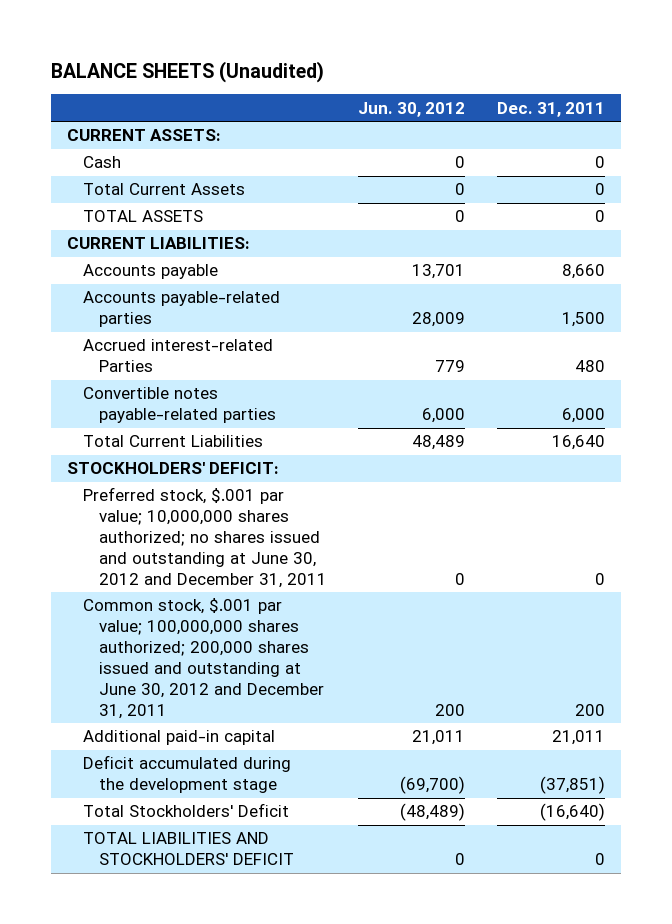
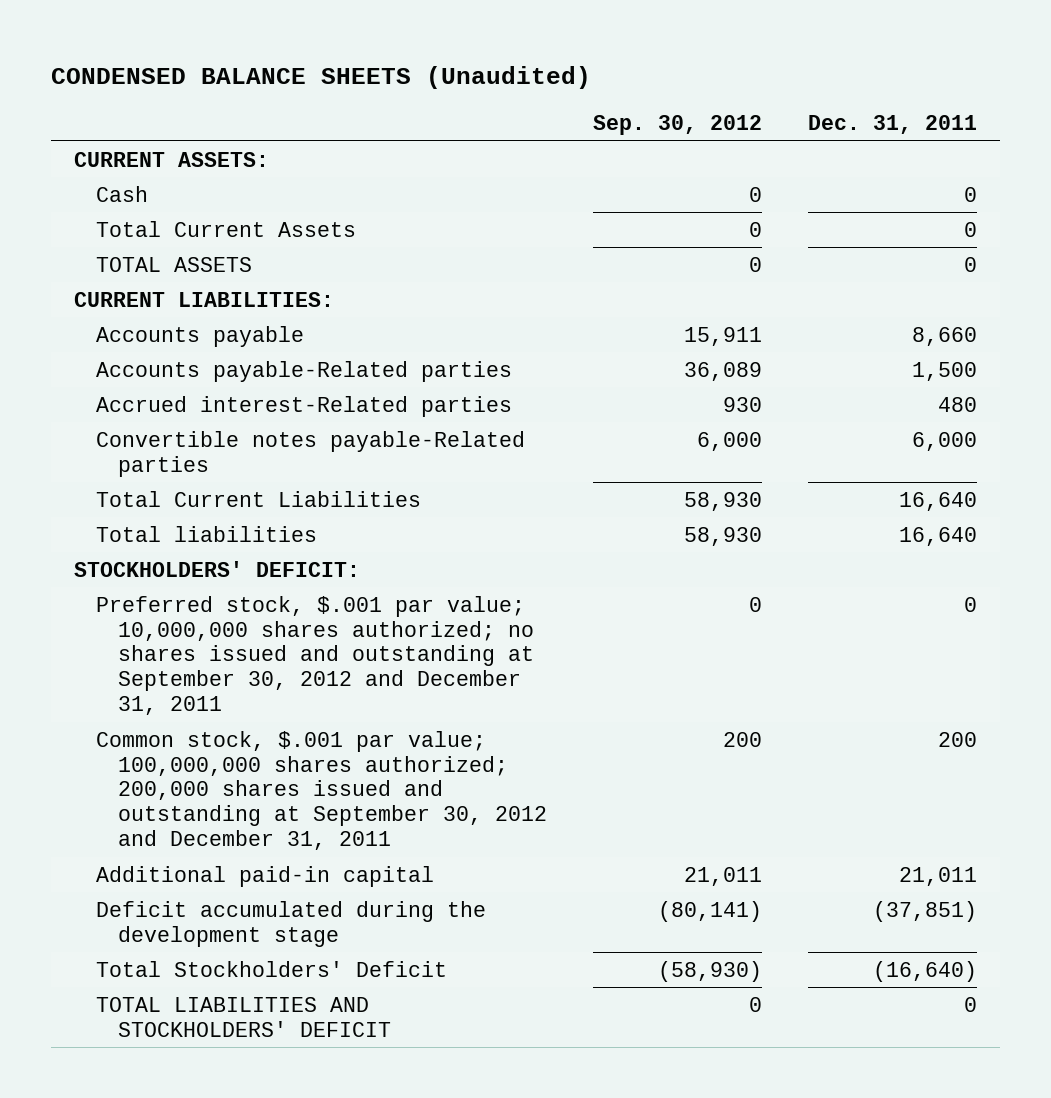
- BALANCE SHEETS (Unaudited)
+ CONDENSED BALANCE SHEETS (Unaudited)
- | Jun. 30, 2012 | Dec. 31, 2011
+ | Sep. 30, 2012 | Dec. 31, 2011
- Accounts payable-related parties | 28,009 | 1,500
- Accrued interest-related Parties | 779 | 480
- Convertible notes payable-related parties | 6,000 | 6,000
+ Accounts payable-Related parties | 36,089 | 1,500
+ Accrued interest-Related parties | 930 | 480
+ Convertible notes payable-Related parties | 6,000 | 6,000
+ Total liabilities | 58,930 | 16,640
- Preferred stock, $.001 par value; 10,000,000 shares authorized; no shares issued and outstanding at June 30, 2012 and December 31, 2011 | 0 | 0
- Common stock, $.001 par value; 100,000,000 shares authorized; 200,000 shares issued and outstanding at June 30, 2012 and December 31, 2011 | 200 | 200
+ Preferred stock, $.001 par value; 10,000,000 shares authorized; no shares issued and outstanding at September 30, 2012 and December 31, 2011 | 0 | 0
+ Common stock, $.001 par value; 100,000,000 shares authorized; 200,000 shares issued and outstanding at September 30, 2012 and December 31, 2011 | 200 | 200

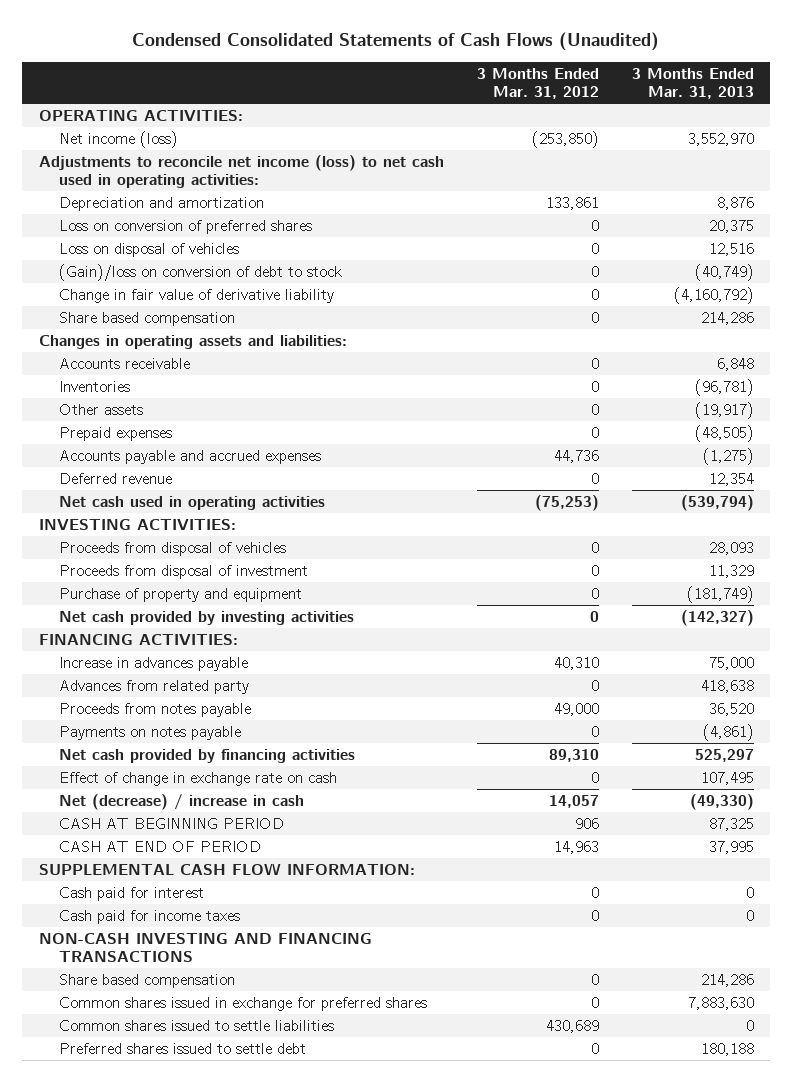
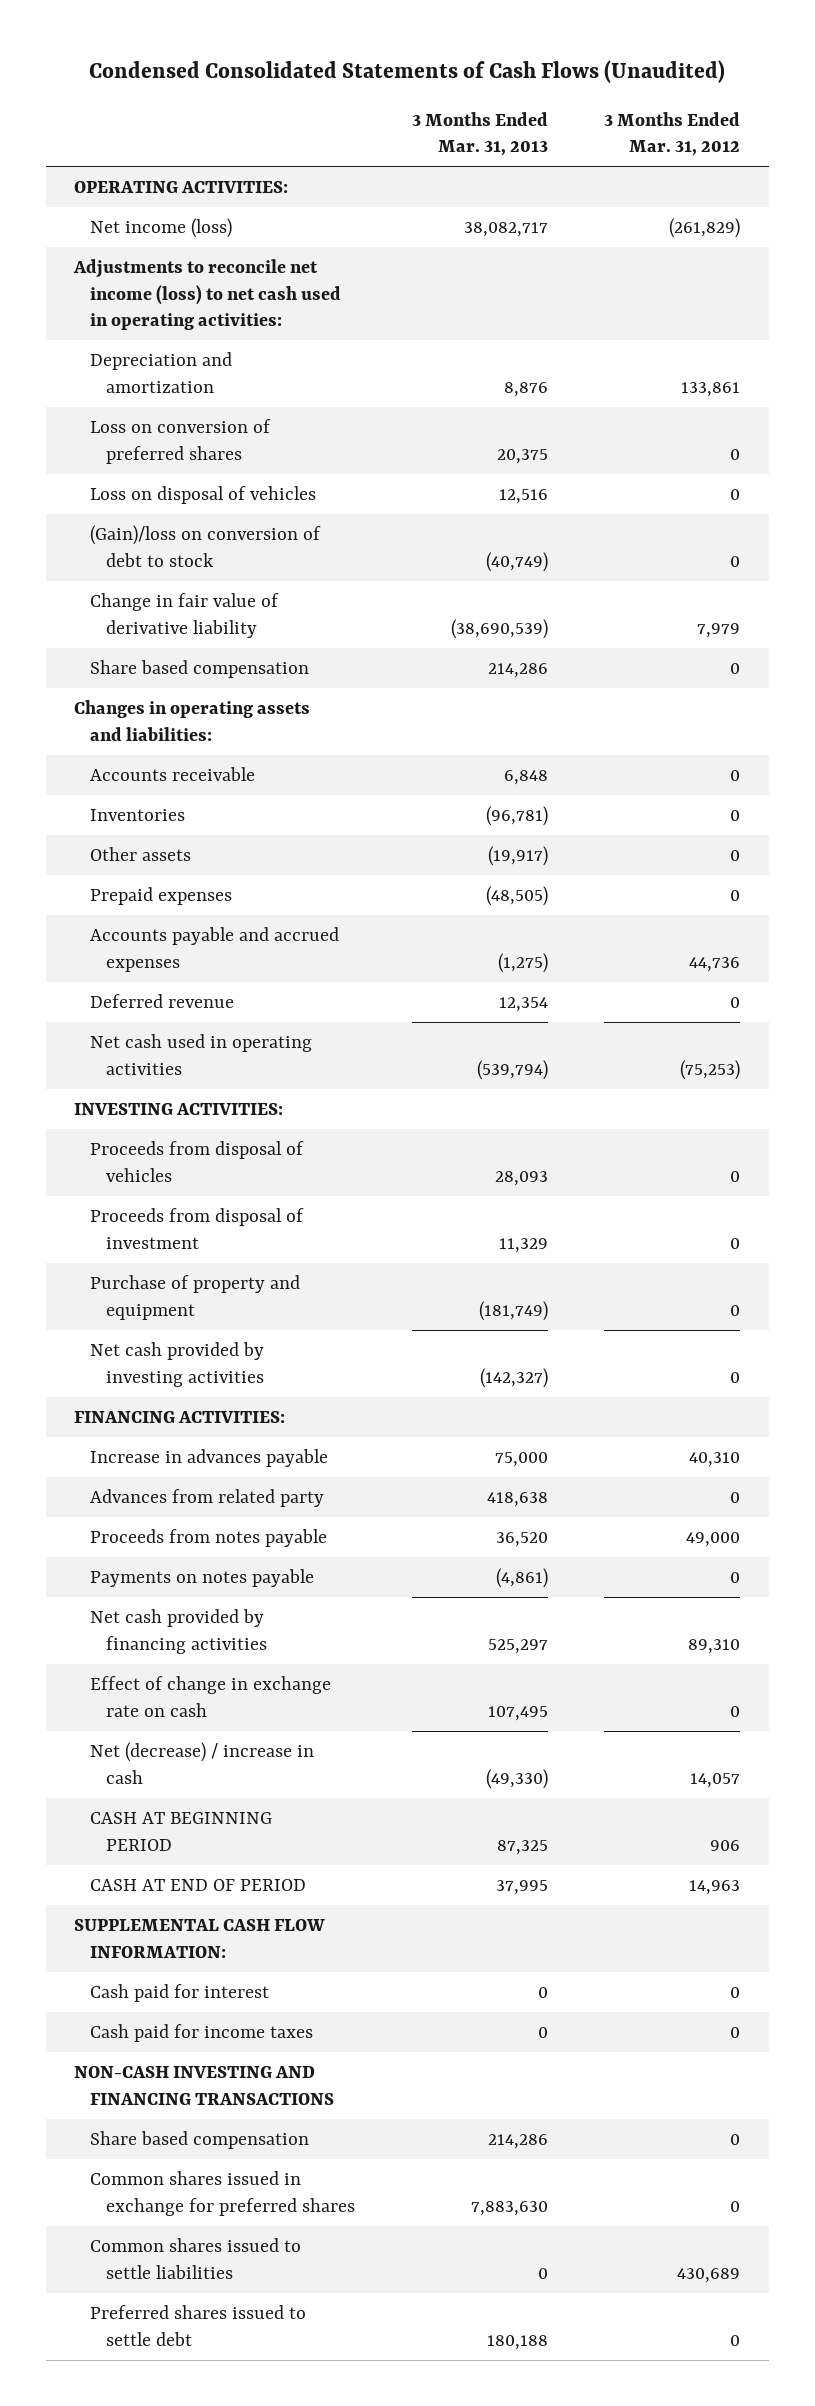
- | 3 Months Ended Mar. 31, 2012 | 3 Months Ended Mar. 31, 2013
+ | 3 Months Ended Mar. 31, 2013 | 3 Months Ended Mar. 31, 2012
- Net income (loss) | (253,850) | 3,552,970
+ Net income (loss) | 38,082,717 | (261,829)
- Change in fair value of derivative liability | 0 | (4,160,792)
+ Change in fair value of derivative liability | (38,690,539) | 7,979

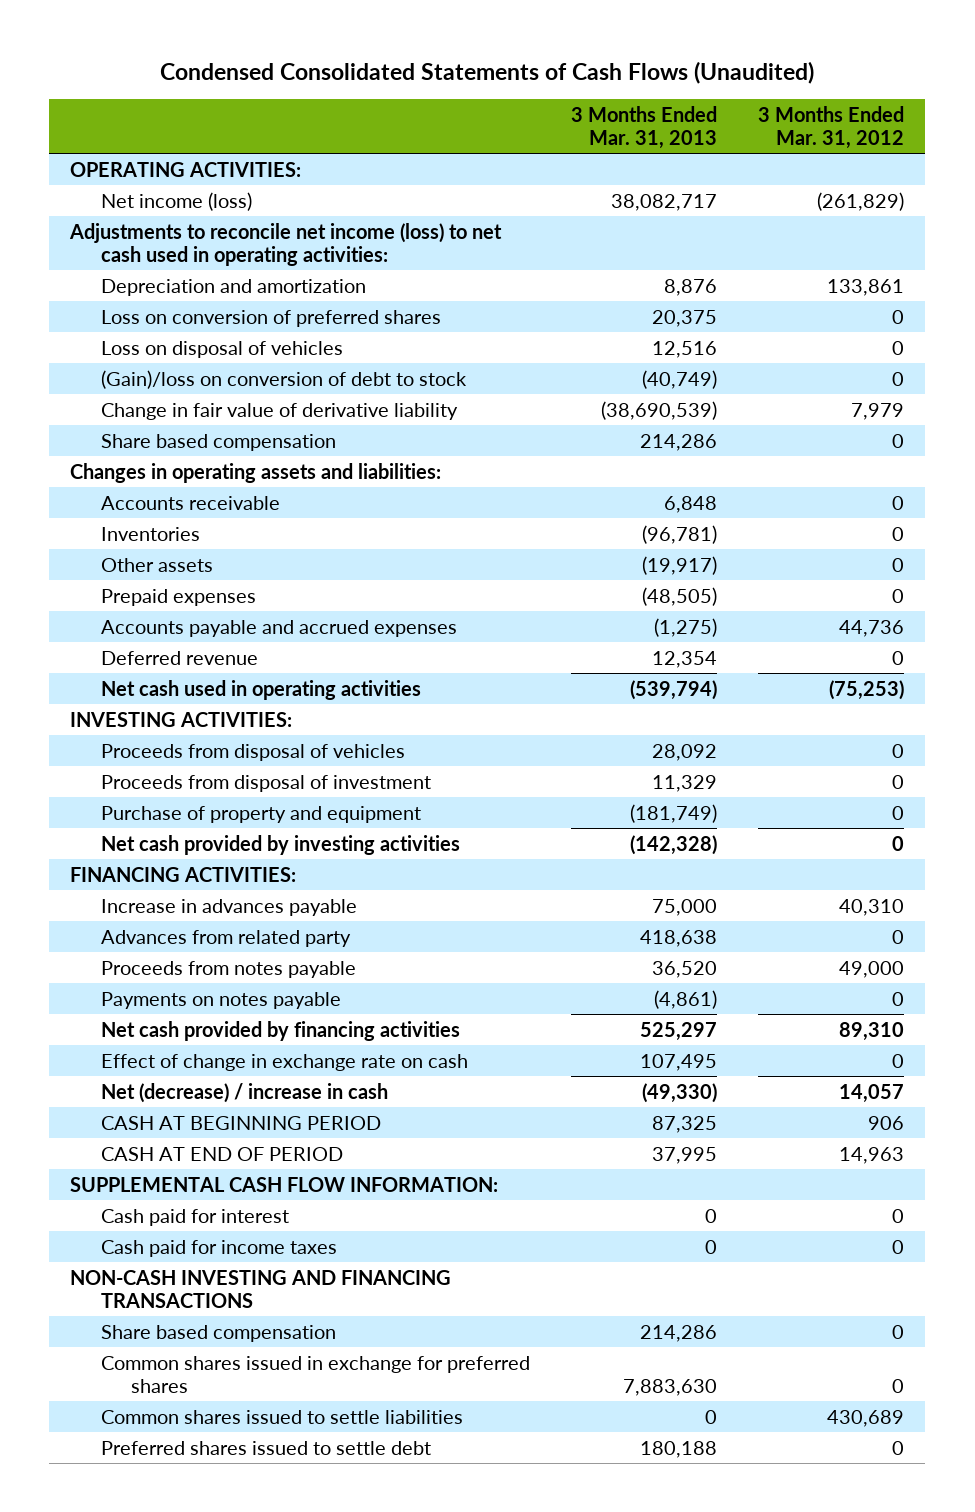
- Proceeds from disposal of vehicles | 28,093 | 0
+ Proceeds from disposal of vehicles | 28,092 | 0
- Net cash provided by investing activities | (142,327) | 0
+ Net cash provided by investing activities | (142,328) | 0

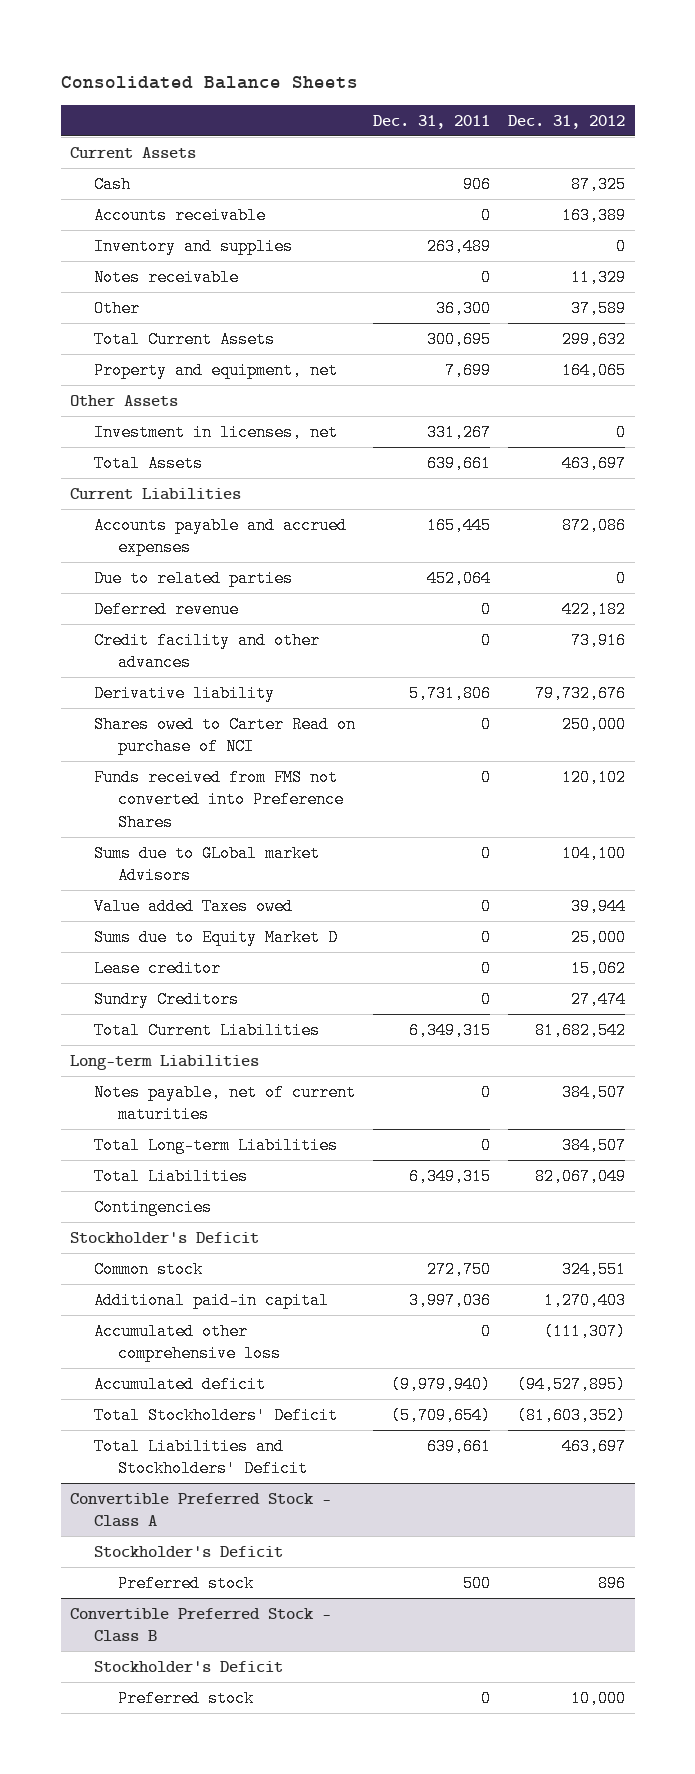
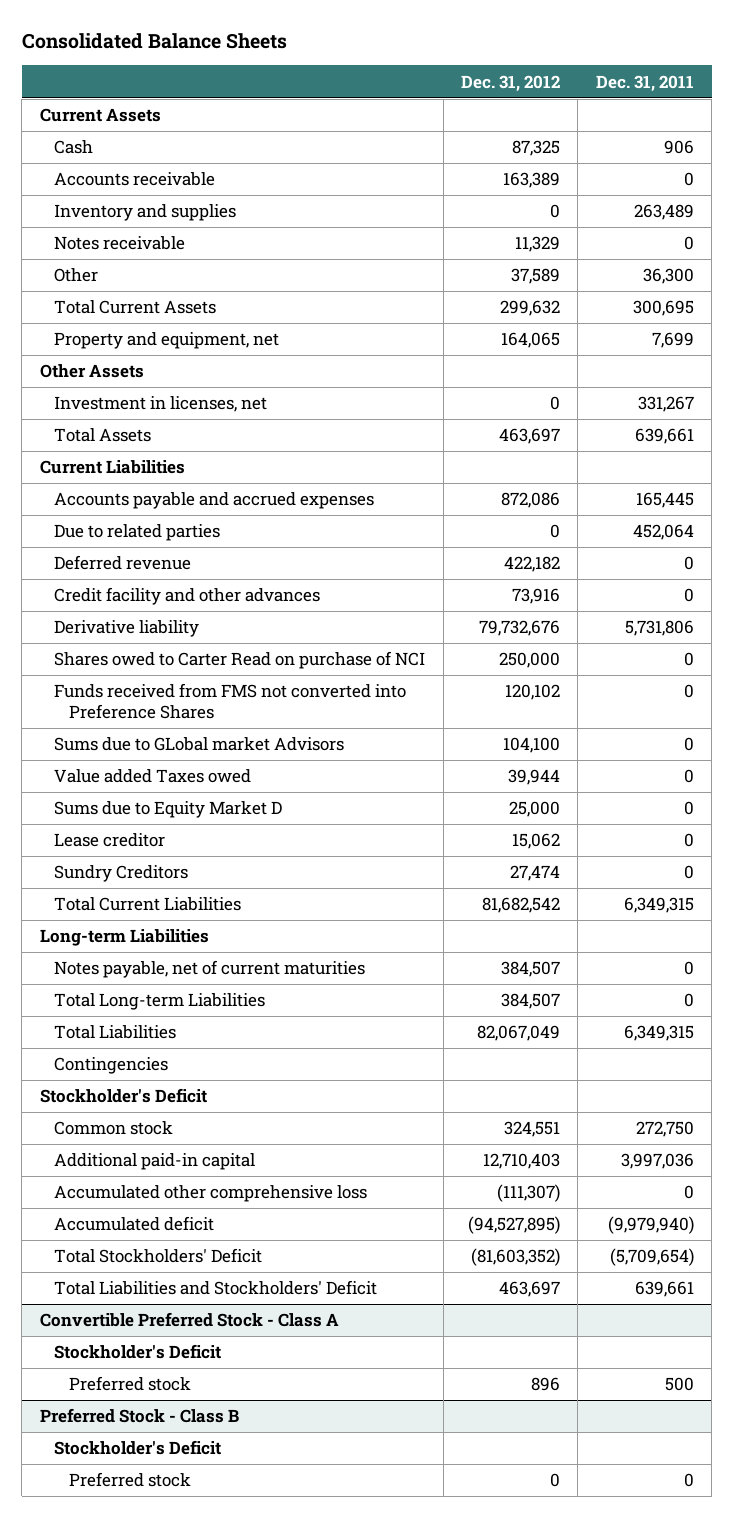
- | Dec. 31, 2011 | Dec. 31, 2012
+ | Dec. 31, 2012 | Dec. 31, 2011
- Additional paid-in capital | 3,997,036 | 1,270,403
+ Additional paid-in capital | 12,710,403 | 3,997,036
- Convertible Preferred Stock - Class B
+ Preferred Stock - Class B
- Preferred stock | 0 | 10,000
+ Preferred stock | 0 | 0

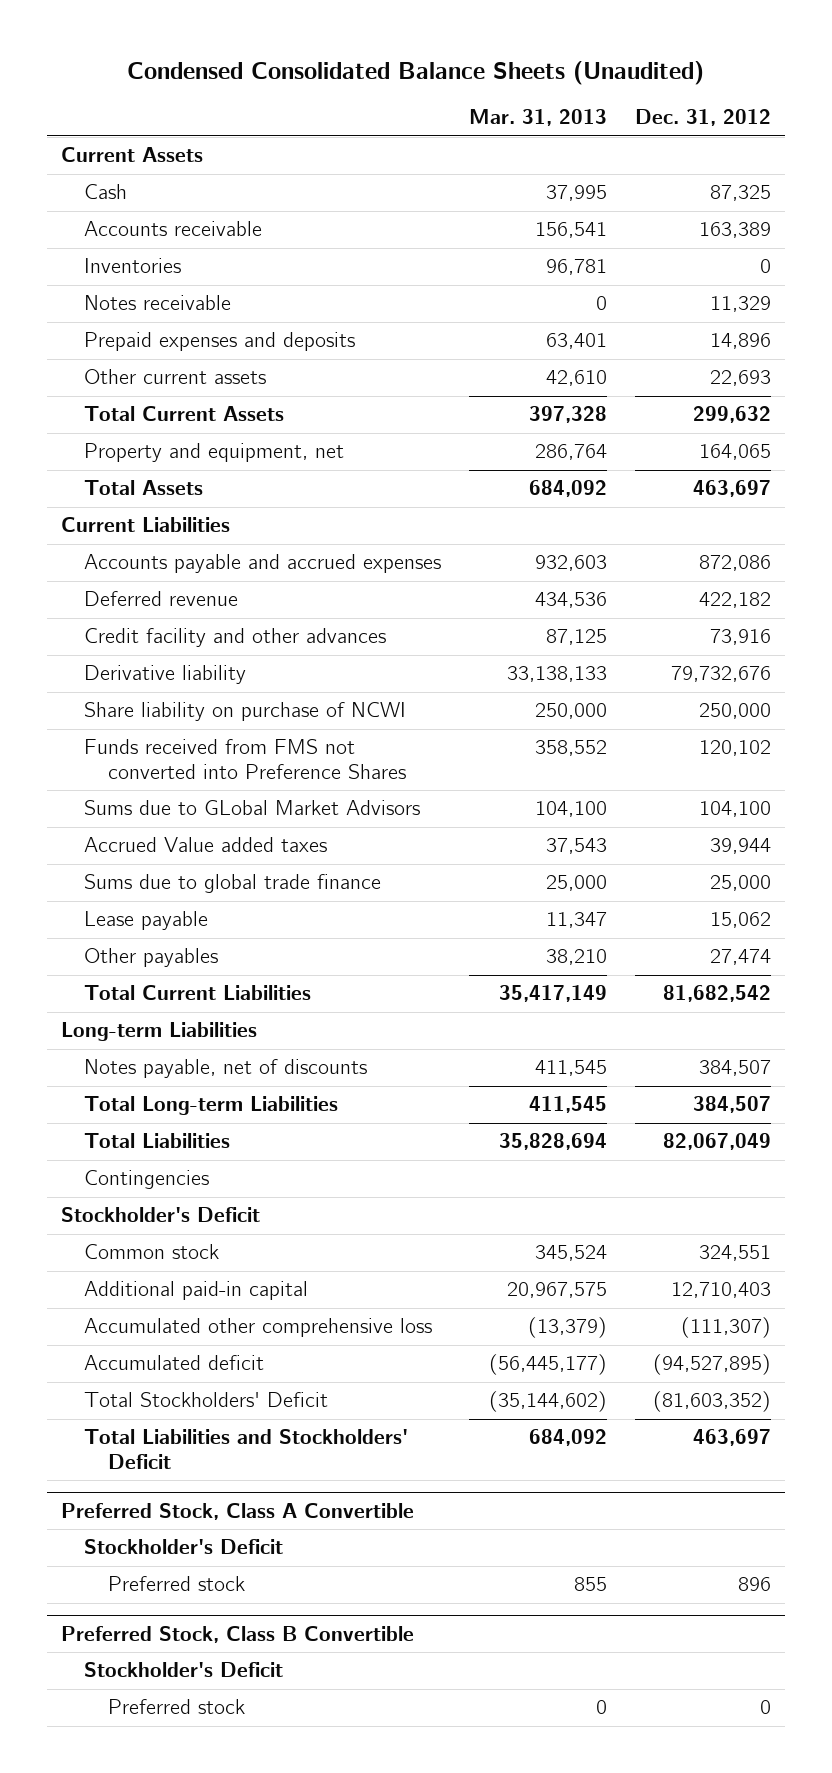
- Consolidated Balance Sheets
+ Condensed Consolidated Balance Sheets (Unaudited)
- | Dec. 31, 2012 | Dec. 31, 2011
+ | Mar. 31, 2013 | Dec. 31, 2012
- Inventory and supplies | 0 | 263,489
+ Inventories | 96,781 | 0
- Other | 37,589 | 36,300
+ Prepaid expenses and deposits | 63,401 | 14,896
+ Other current assets | 42,610 | 22,693
- Other Assets
- Investment in licenses, net | 0 | 331,267
- Due to related parties | 0 | 452,064
- Shares owed to Carter Read on purchase of NCI | 250,000 | 0
+ Share liability on purchase of NCWI | 250,000 | 250,000
- Sums due to GLobal market Advisors | 104,100 | 0
- Value added Taxes owed | 39,944 | 0
- Sums due to Equity Market D | 25,000 | 0
- Lease creditor | 15,062 | 0
- Sundry Creditors | 27,474 | 0
+ Sums due to GLobal Market Advisors | 104,100 | 104,100
+ Accrued Value added taxes | 37,543 | 39,944
+ Sums due to global trade finance | 25,000 | 25,000
+ Lease payable | 11,347 | 15,062
+ Other payables | 38,210 | 27,474
- Notes payable, net of current maturities | 384,507 | 0
+ Notes payable, net of discounts | 411,545 | 384,507
- Convertible Preferred Stock - Class A
+ Preferred Stock, Class A Convertible
- Preferred Stock - Class B
+ Preferred Stock, Class B Convertible

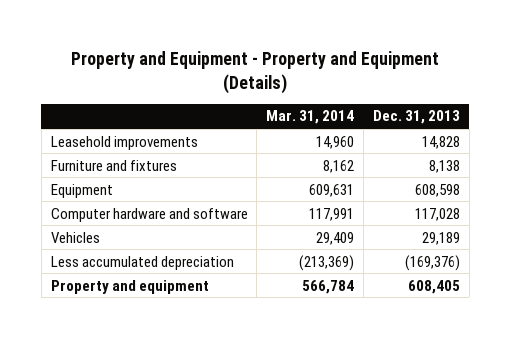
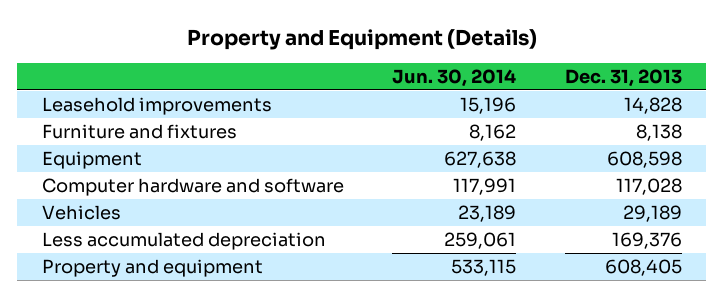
- Property and Equipment - Property and Equipment (Details)
+ Property and Equipment (Details)
- | Mar. 31, 2014 | Dec. 31, 2013
+ | Jun. 30, 2014 | Dec. 31, 2013
- Less accumulated depreciation | (213,369) | (169,376)
+ Less accumulated depreciation | 259,061 | 169,376

